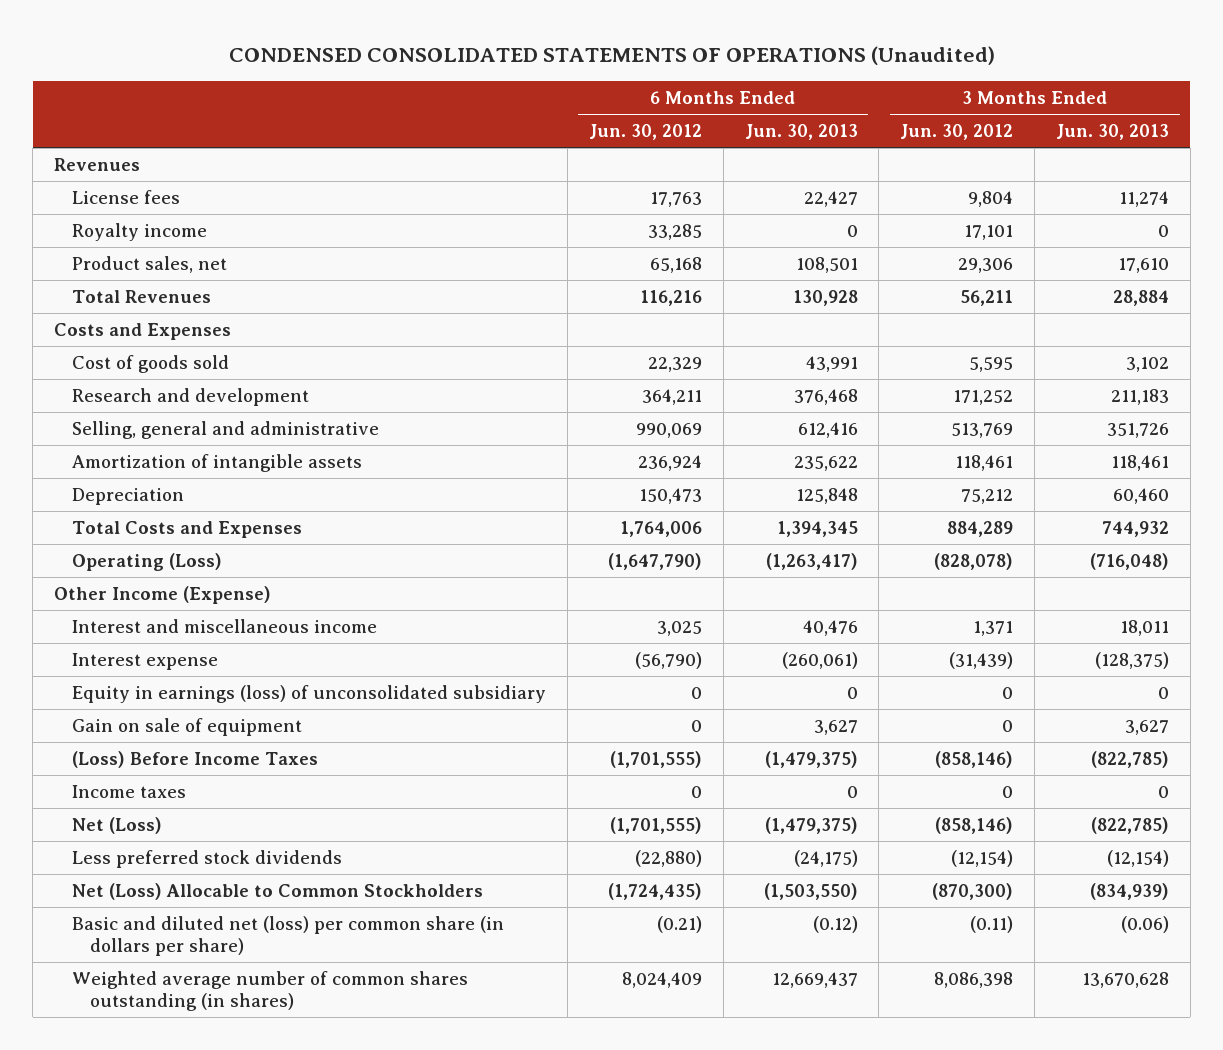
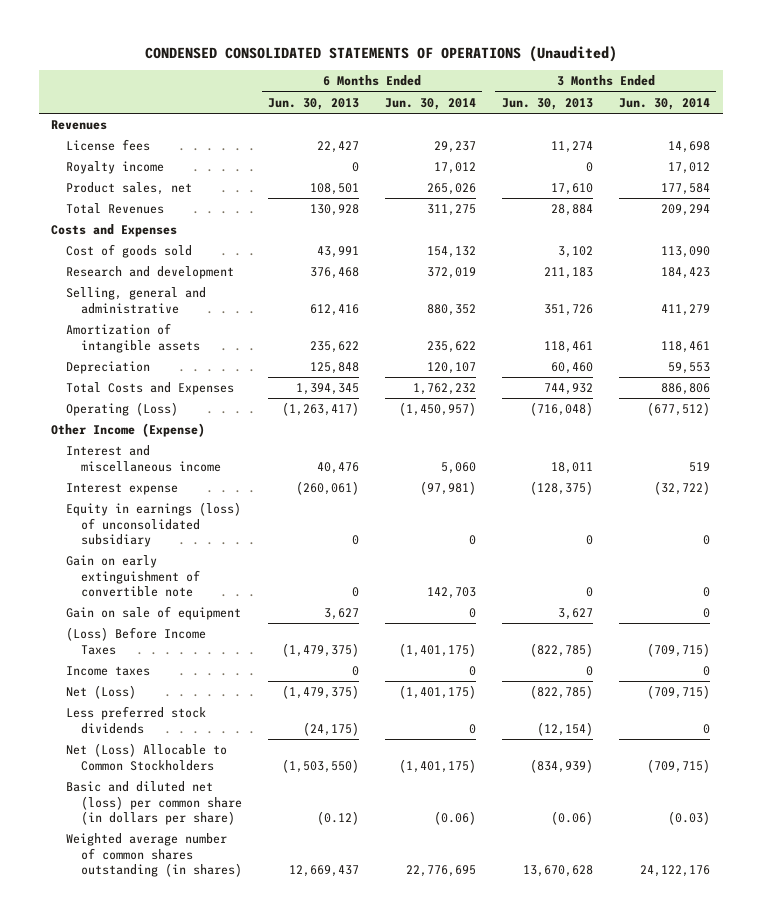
- | 6 Months Ended Jun. 30, 2012 | 6 Months Ended Jun. 30, 2013 | 3 Months Ended Jun. 30, 2012 | 3 Months Ended Jun. 30, 2013
+ | 6 Months Ended Jun. 30, 2013 | 6 Months Ended Jun. 30, 2014 | 3 Months Ended Jun. 30, 2013 | 3 Months Ended Jun. 30, 2014
+ Gain on early extinguishment of convertible note | 0 | 142,703 | 0 | 0

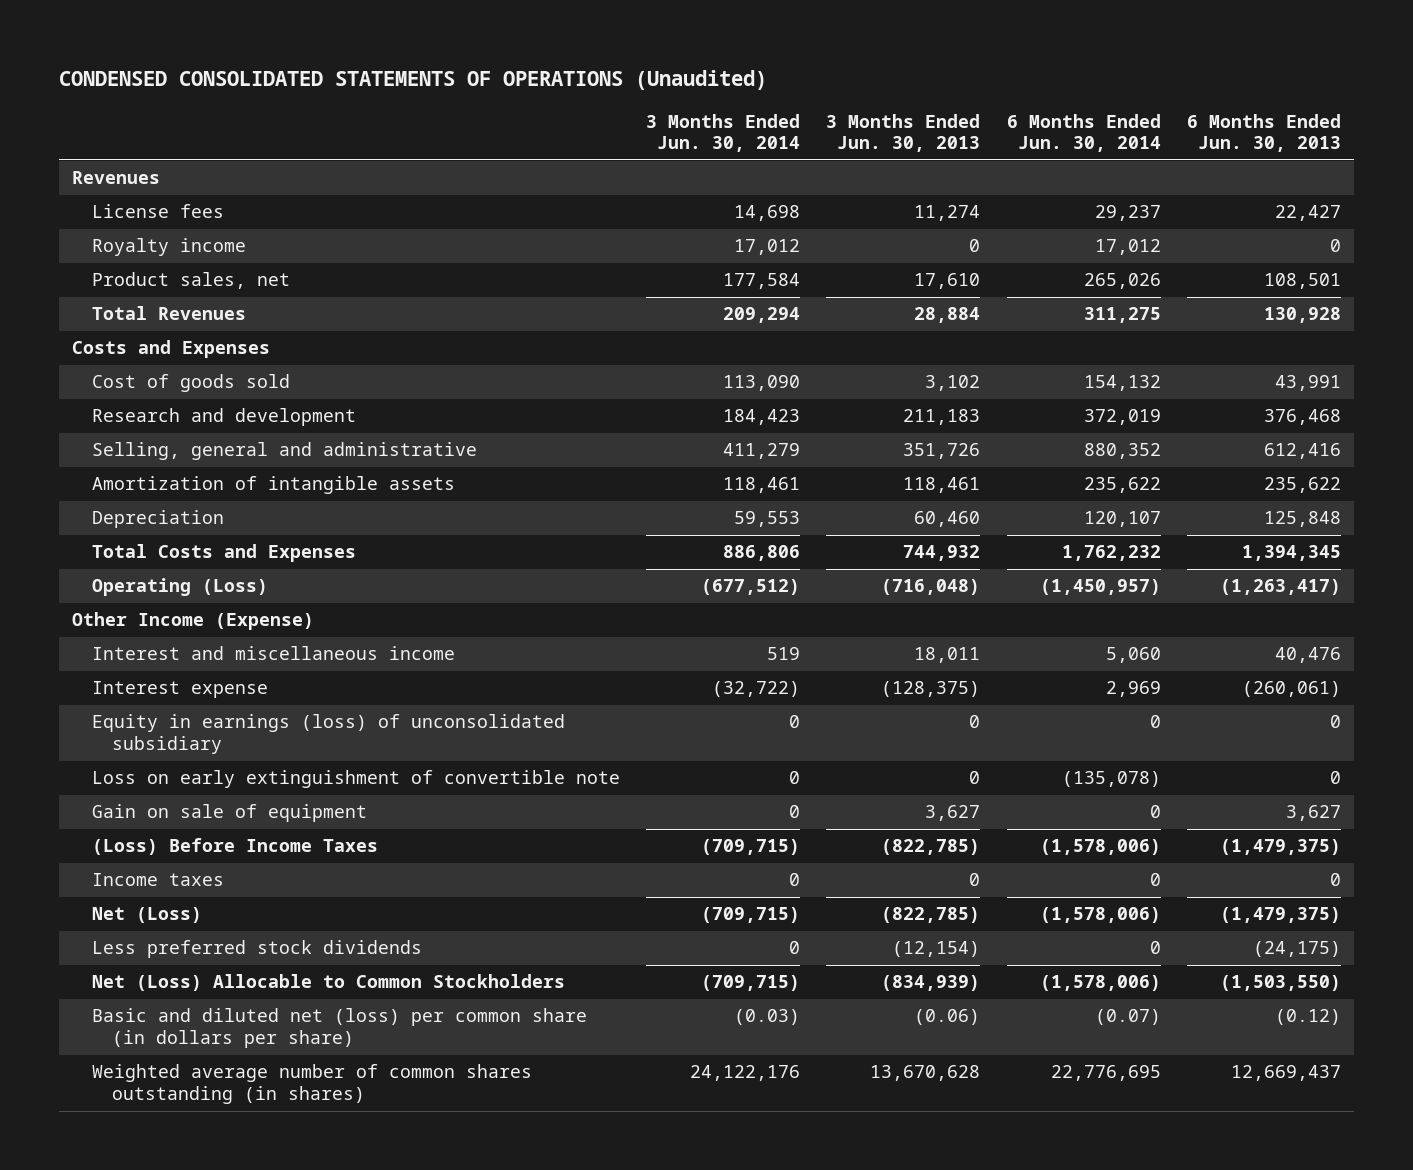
- | 6 Months Ended Jun. 30, 2013 | 6 Months Ended Jun. 30, 2014 | 3 Months Ended Jun. 30, 2013 | 3 Months Ended Jun. 30, 2014
+ | 3 Months Ended Jun. 30, 2014 | 3 Months Ended Jun. 30, 2013 | 6 Months Ended Jun. 30, 2014 | 6 Months Ended Jun. 30, 2013
- Interest expense | (260,061) | (97,981) | (128,375) | (32,722)
+ Interest expense | (32,722) | (128,375) | 2,969 | (260,061)
- Gain on early extinguishment of convertible note | 0 | 142,703 | 0 | 0
+ Loss on early extinguishment of convertible note | 0 | 0 | (135,078) | 0
- (Loss) Before Income Taxes | (1,479,375) | (1,401,175) | (822,785) | (709,715)
+ (Loss) Before Income Taxes | (709,715) | (822,785) | (1,578,006) | (1,479,375)
- Net (Loss) | (1,479,375) | (1,401,175) | (822,785) | (709,715)
+ Net (Loss) | (709,715) | (822,785) | (1,578,006) | (1,479,375)
- Net (Loss) Allocable to Common Stockholders | (1,503,550) | (1,401,175) | (834,939) | (709,715)
- Basic and diluted net (loss) per common share (in dollars per share) | (0.12) | (0.06) | (0.06) | (0.03)
+ Net (Loss) Allocable to Common Stockholders | (709,715) | (834,939) | (1,578,006) | (1,503,550)
+ Basic and diluted net (loss) per common share (in dollars per share) | (0.03) | (0.06) | (0.07) | (0.12)

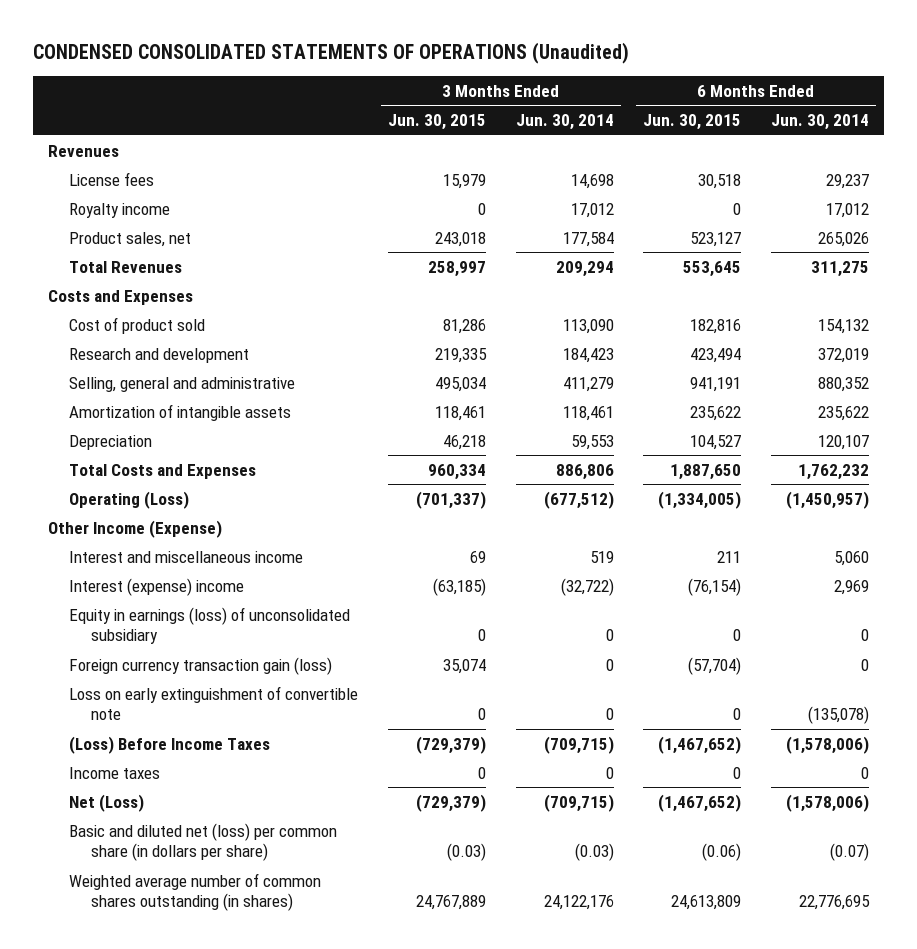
- | 3 Months Ended Jun. 30, 2014 | 3 Months Ended Jun. 30, 2013 | 6 Months Ended Jun. 30, 2014 | 6 Months Ended Jun. 30, 2013
+ | 3 Months Ended Jun. 30, 2015 | 3 Months Ended Jun. 30, 2014 | 6 Months Ended Jun. 30, 2015 | 6 Months Ended Jun. 30, 2014
- Cost of goods sold | 113,090 | 3,102 | 154,132 | 43,991
+ Cost of product sold | 81,286 | 113,090 | 182,816 | 154,132
- Interest expense | (32,722) | (128,375) | 2,969 | (260,061)
+ Interest (expense) income | (63,185) | (32,722) | (76,154) | 2,969
+ Foreign currency transaction gain (loss) | 35,074 | 0 | (57,704) | 0
- Gain on sale of equipment | 0 | 3,627 | 0 | 3,627
- Less preferred stock dividends | 0 | (12,154) | 0 | (24,175)
- Net (Loss) Allocable to Common Stockholders | (709,715) | (834,939) | (1,578,006) | (1,503,550)

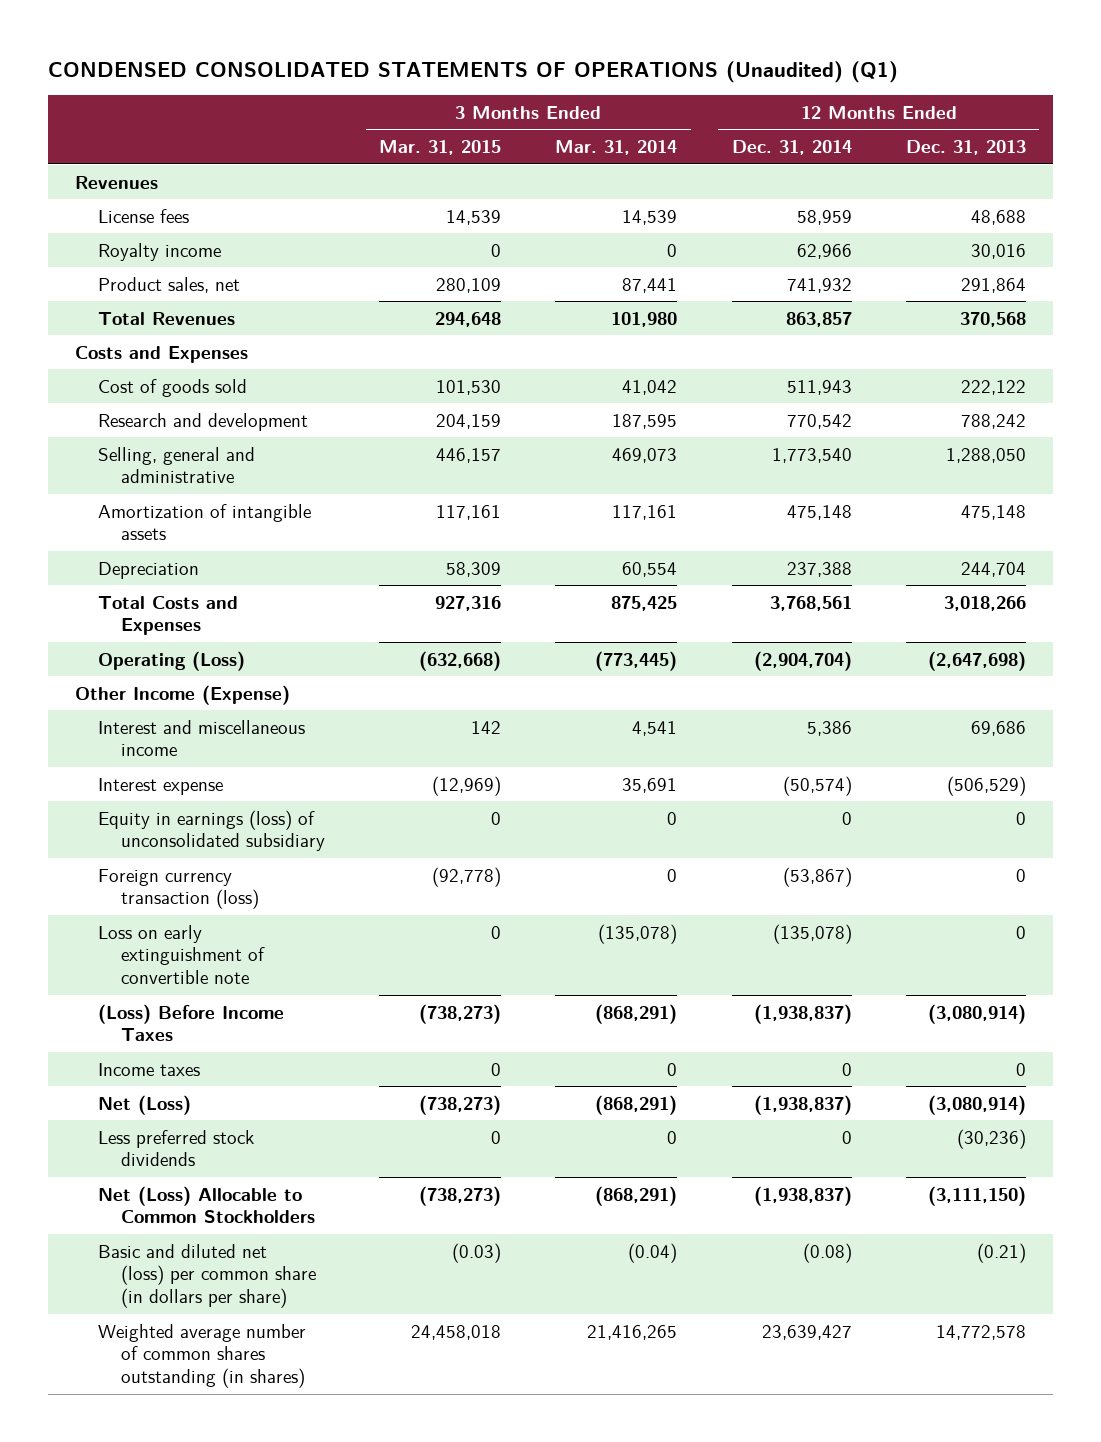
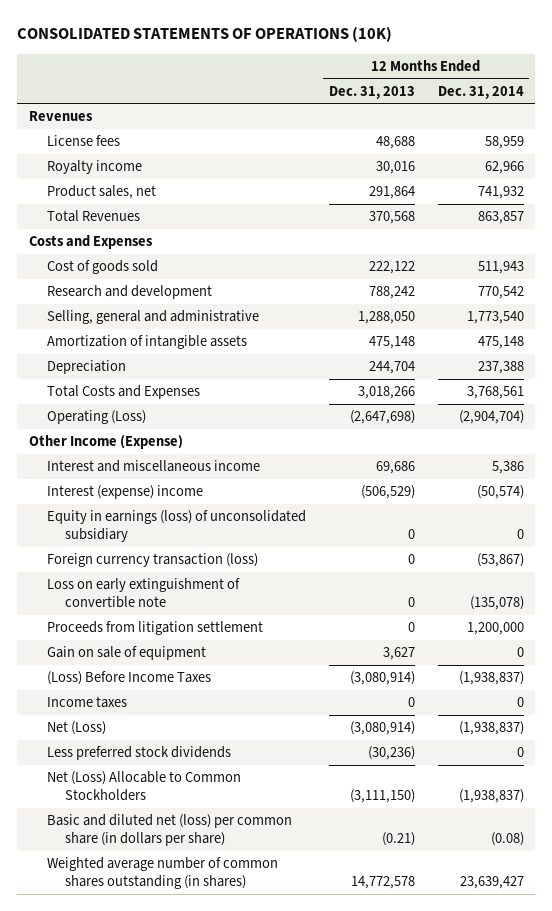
- CONDENSED CONSOLIDATED STATEMENTS OF OPERATIONS (Unaudited) (Q1)
+ CONSOLIDATED STATEMENTS OF OPERATIONS (10K)
- | 3 Months Ended Mar. 31, 2015 | 3 Months Ended Mar. 31, 2014 | 12 Months Ended Dec. 31, 2014 | 12 Months Ended Dec. 31, 2013
+ | 12 Months Ended Dec. 31, 2013 | 12 Months Ended Dec. 31, 2014
- Interest expense | (12,969) | 35,691 | (50,574) | (506,529)
+ Interest (expense) income | (506,529) | (50,574)
+ Proceeds from litigation settlement | 0 | 1,200,000
+ Gain on sale of equipment | 3,627 | 0

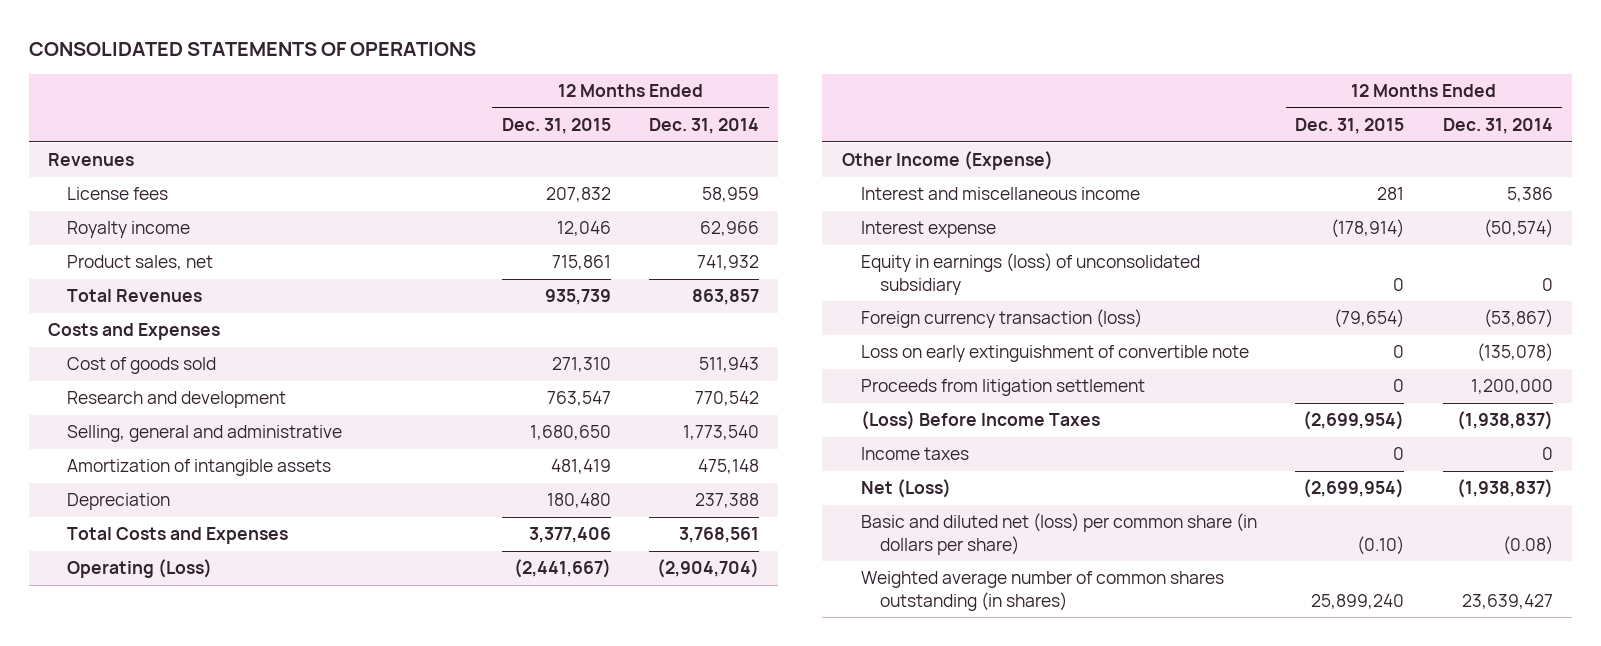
- CONSOLIDATED STATEMENTS OF OPERATIONS (10K)
+ CONSOLIDATED STATEMENTS OF OPERATIONS
- | 12 Months Ended Dec. 31, 2013 | 12 Months Ended Dec. 31, 2014
+ | 12 Months Ended Dec. 31, 2015 | 12 Months Ended Dec. 31, 2014
- Interest (expense) income | (506,529) | (50,574)
+ Interest expense | (178,914) | (50,574)
- Gain on sale of equipment | 3,627 | 0
- Less preferred stock dividends | (30,236) | 0
- Net (Loss) Allocable to Common Stockholders | (3,111,150) | (1,938,837)

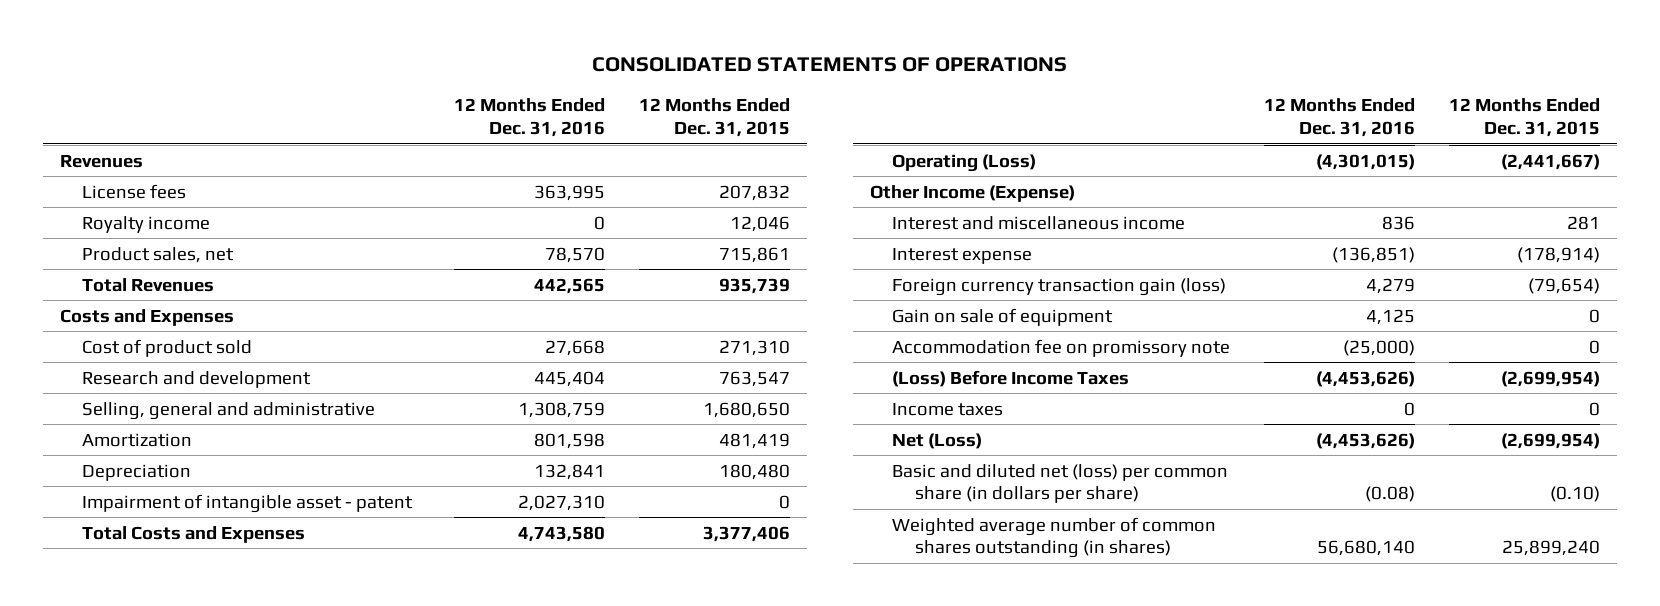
- | 12 Months Ended Dec. 31, 2015 | 12 Months Ended Dec. 31, 2014
+ | 12 Months Ended Dec. 31, 2016 | 12 Months Ended Dec. 31, 2015
- Cost of goods sold | 271,310 | 511,943
+ Cost of product sold | 27,668 | 271,310
- Amortization of intangible assets | 481,419 | 475,148
+ Amortization | 801,598 | 481,419
+ Impairment of intangible asset - patent | 2,027,310 | 0
- Equity in earnings (loss) of unconsolidated subsidiary | 0 | 0
- Foreign currency transaction (loss) | (79,654) | (53,867)
- Loss on early extinguishment of convertible note | 0 | (135,078)
- Proceeds from litigation settlement | 0 | 1,200,000
+ Foreign currency transaction gain (loss) | 4,279 | (79,654)
+ Gain on sale of equipment | 4,125 | 0
+ Accommodation fee on promissory note | (25,000) | 0

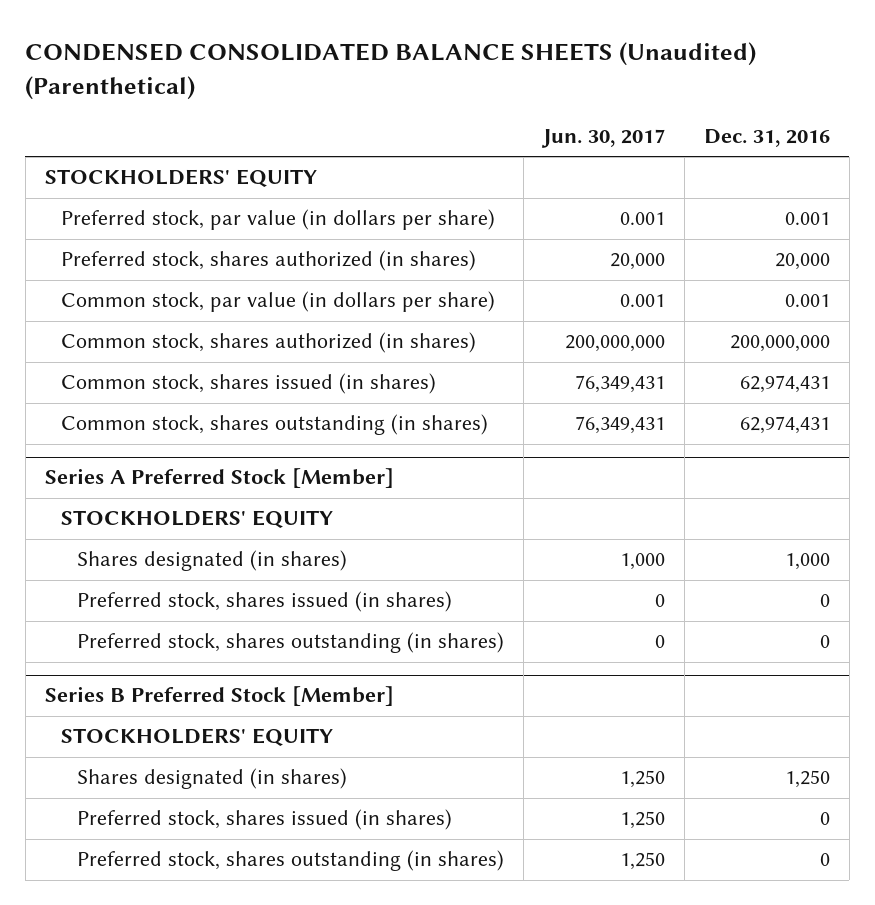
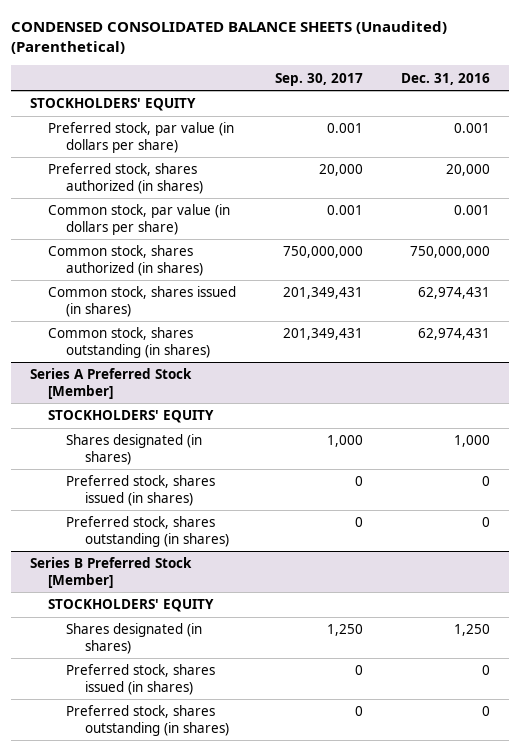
- | Jun. 30, 2017 | Dec. 31, 2016
+ | Sep. 30, 2017 | Dec. 31, 2016
- Common stock, shares authorized (in shares) | 200,000,000 | 200,000,000
+ Common stock, shares authorized (in shares) | 750,000,000 | 750,000,000

